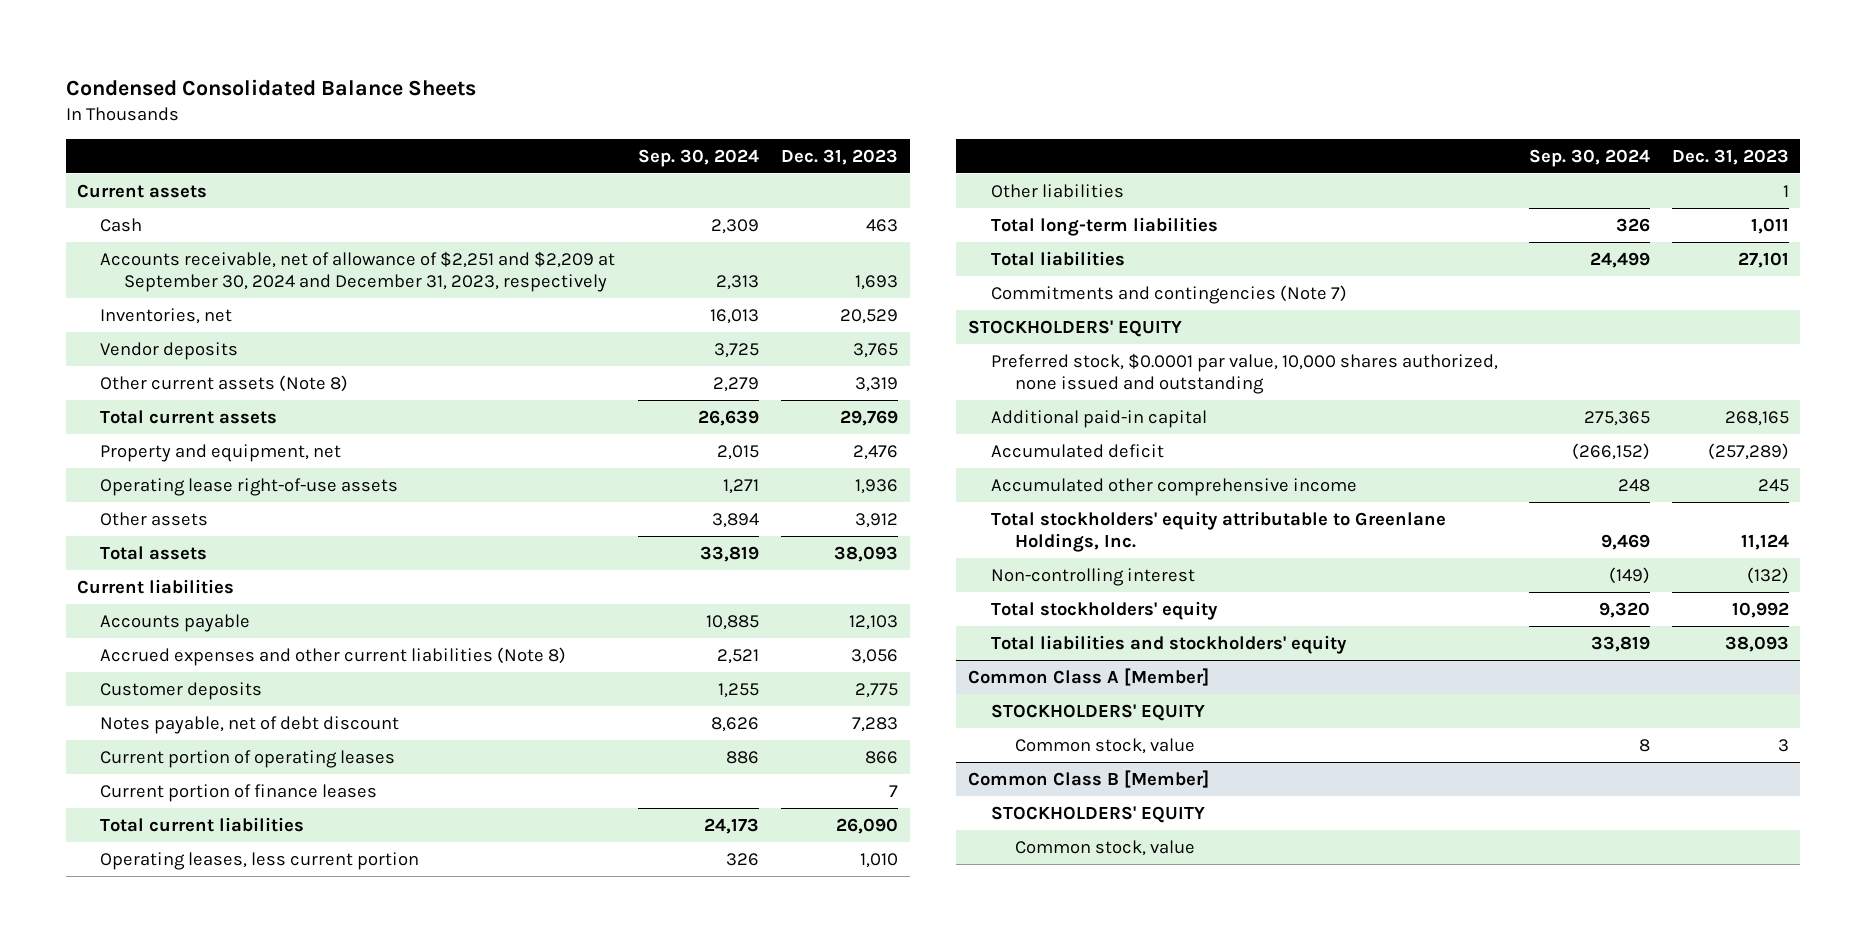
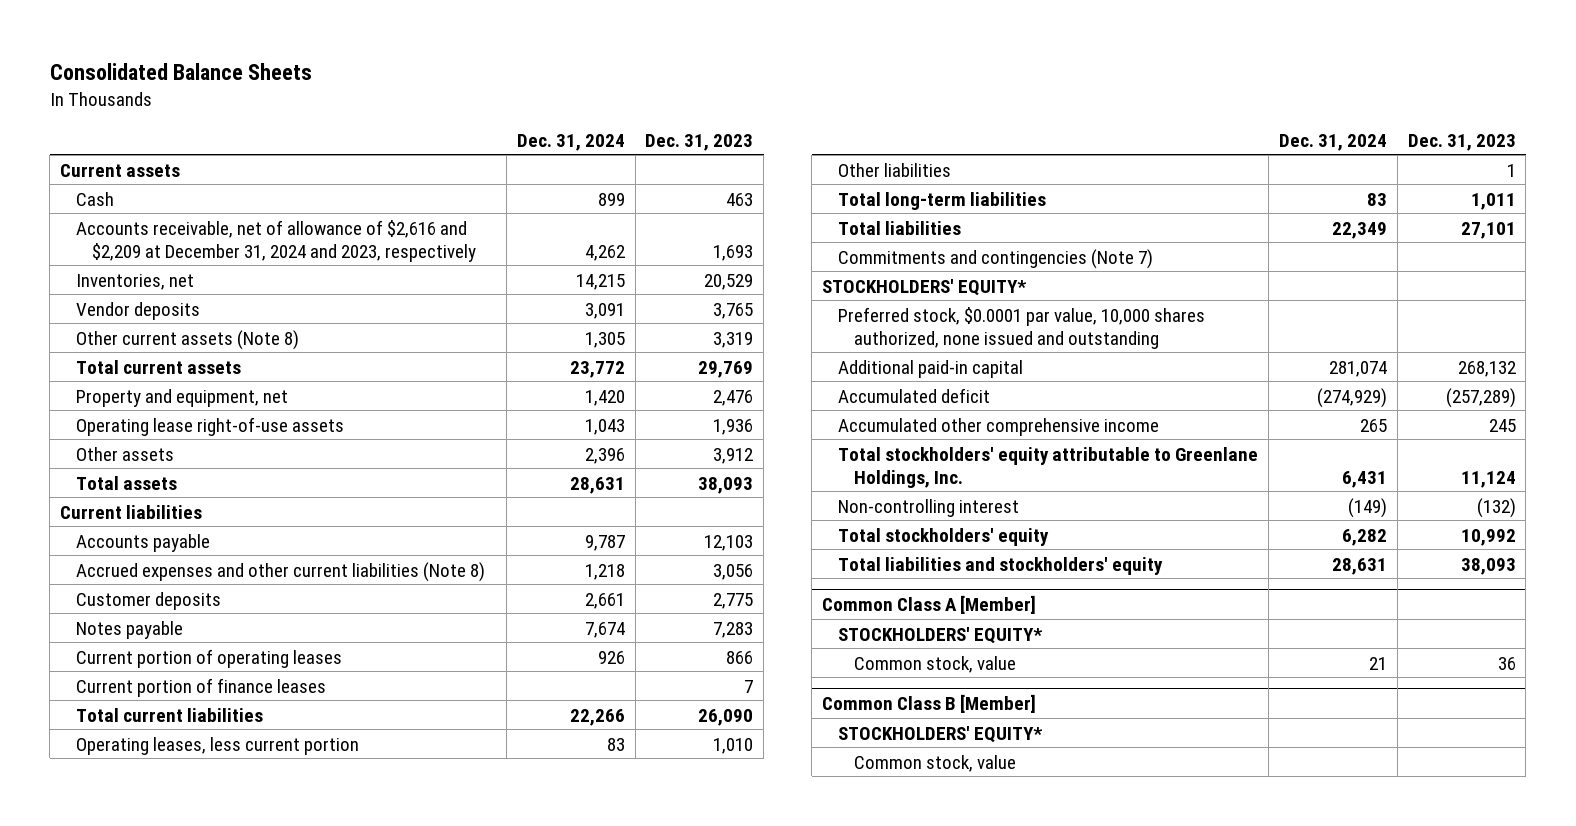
- Condensed Consolidated Balance Sheets
+ Consolidated Balance Sheets
- | Sep. 30, 2024 | Dec. 31, 2023
+ | Dec. 31, 2024 | Dec. 31, 2023
- Accounts receivable, net of allowance of $2,251 and $2,209 at September 30, 2024 and December 31, 2023, respectively | 2,313 | 1,693
+ Accounts receivable, net of allowance of $2,616 and $2,209 at December 31, 2024 and 2023, respectively | 4,262 | 1,693
- Notes payable, net of debt discount | 8,626 | 7,283
+ Notes payable | 7,674 | 7,283
- STOCKHOLDERS' EQUITY
+ STOCKHOLDERS' EQUITY*
- Additional paid-in capital | 275,365 | 268,165
+ Additional paid-in capital | 281,074 | 268,132
@ Common Class A [Member]
- STOCKHOLDERS' EQUITY
- Common stock, value | 8 | 3
+ STOCKHOLDERS' EQUITY*
+ Common stock, value | 21 | 36
@ Common Class B [Member]
- STOCKHOLDERS' EQUITY
+ STOCKHOLDERS' EQUITY*

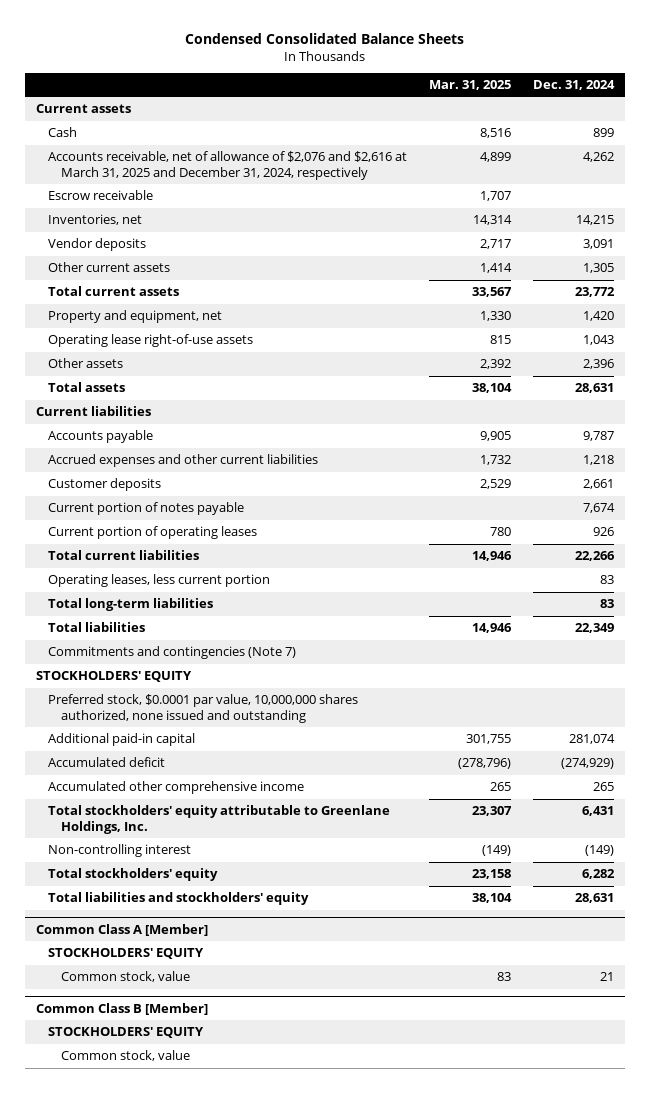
- Consolidated Balance Sheets
+ Condensed Consolidated Balance Sheets
- | Dec. 31, 2024 | Dec. 31, 2023
+ | Mar. 31, 2025 | Dec. 31, 2024
- Accounts receivable, net of allowance of $2,616 and $2,209 at December 31, 2024 and 2023, respectively | 4,262 | 1,693
+ Accounts receivable, net of allowance of $2,076 and $2,616 at March 31, 2025 and December 31, 2024, respectively | 4,899 | 4,262
+ Escrow receivable | 1,707 |
- Other current assets (Note 8) | 1,305 | 3,319
+ Other current assets | 1,414 | 1,305
- Accrued expenses and other current liabilities (Note 8) | 1,218 | 3,056
+ Accrued expenses and other current liabilities | 1,732 | 1,218
- Notes payable | 7,674 | 7,283
+ Current portion of notes payable | | 7,674
- Current portion of finance leases | | 7
- Other liabilities | | 1
- STOCKHOLDERS' EQUITY*
- Preferred stock, $0.0001 par value, 10,000 shares authorized, none issued and outstanding
+ STOCKHOLDERS' EQUITY
+ Preferred stock, $0.0001 par value, 10,000,000 shares authorized, none issued and outstanding
@ Common Class A [Member]
- STOCKHOLDERS' EQUITY*
+ STOCKHOLDERS' EQUITY
@ Common Class B [Member]
- STOCKHOLDERS' EQUITY*
+ STOCKHOLDERS' EQUITY

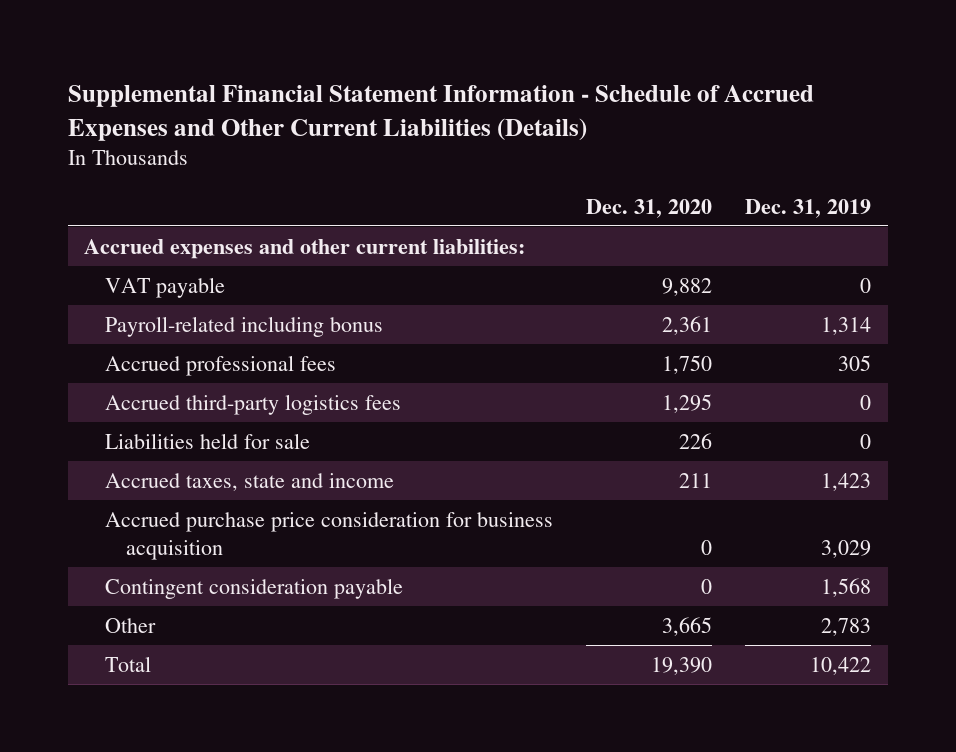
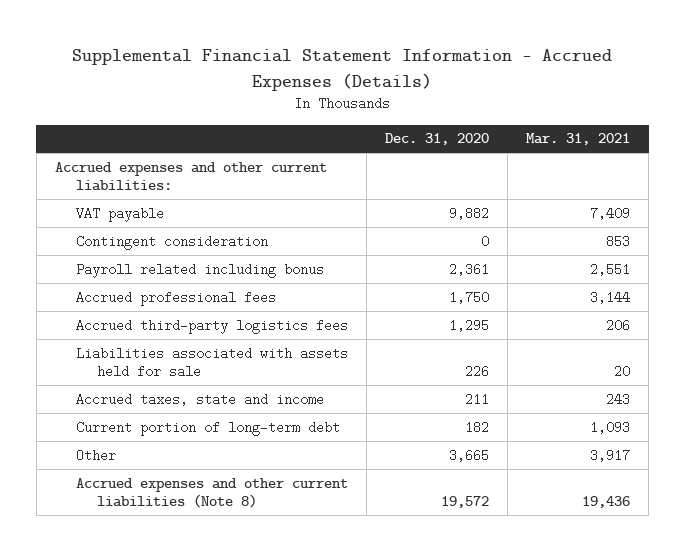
- Supplemental Financial Statement Information - Schedule of Accrued Expenses and Other Current Liabilities (Details)
+ Supplemental Financial Statement Information - Accrued Expenses (Details)
- | Dec. 31, 2020 | Dec. 31, 2019
+ | Dec. 31, 2020 | Mar. 31, 2021
- Payroll-related including bonus | 2,361 | 1,314
+ Contingent consideration | 0 | 853
+ Payroll related including bonus | 2,361 | 2,551
- Liabilities held for sale | 226 | 0
+ Liabilities associated with assets held for sale | 226 | 20
- Accrued purchase price consideration for business acquisition | 0 | 3,029
- Contingent consideration payable | 0 | 1,568
+ Current portion of long-term debt | 182 | 1,093
- Total | 19,390 | 10,422
+ Accrued expenses and other current liabilities (Note 8) | 19,572 | 19,436

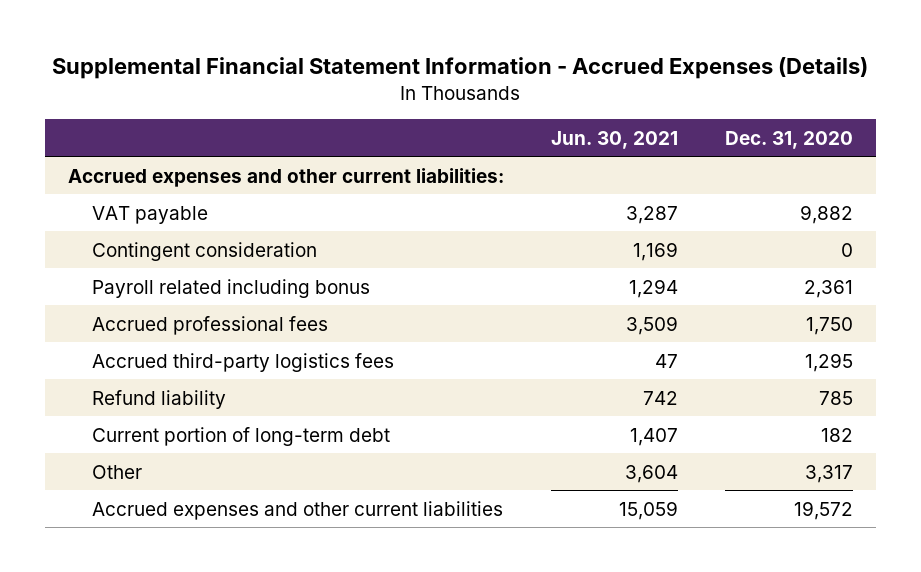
- | Dec. 31, 2020 | Mar. 31, 2021
+ | Jun. 30, 2021 | Dec. 31, 2020
- Liabilities associated with assets held for sale | 226 | 20
- Accrued taxes, state and income | 211 | 243
+ Refund liability | 742 | 785
- Other | 3,665 | 3,917
- Accrued expenses and other current liabilities (Note 8) | 19,572 | 19,436
+ Other | 3,604 | 3,317
+ Accrued expenses and other current liabilities | 15,059 | 19,572

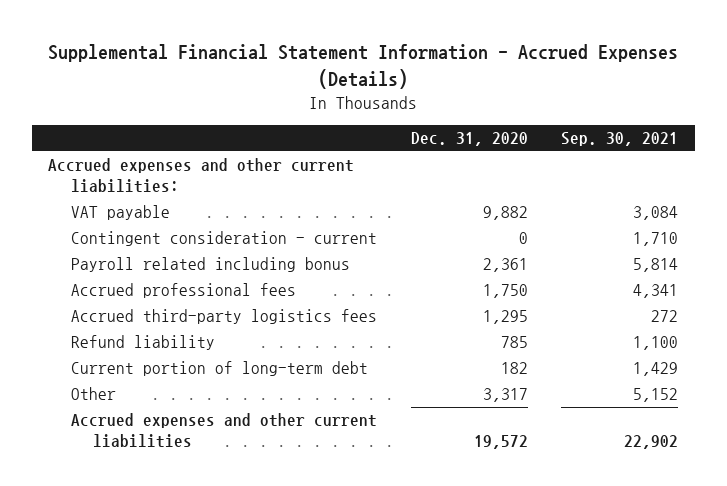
- | Jun. 30, 2021 | Dec. 31, 2020
+ | Dec. 31, 2020 | Sep. 30, 2021
- Contingent consideration | 1,169 | 0
+ Contingent consideration - current | 0 | 1,710

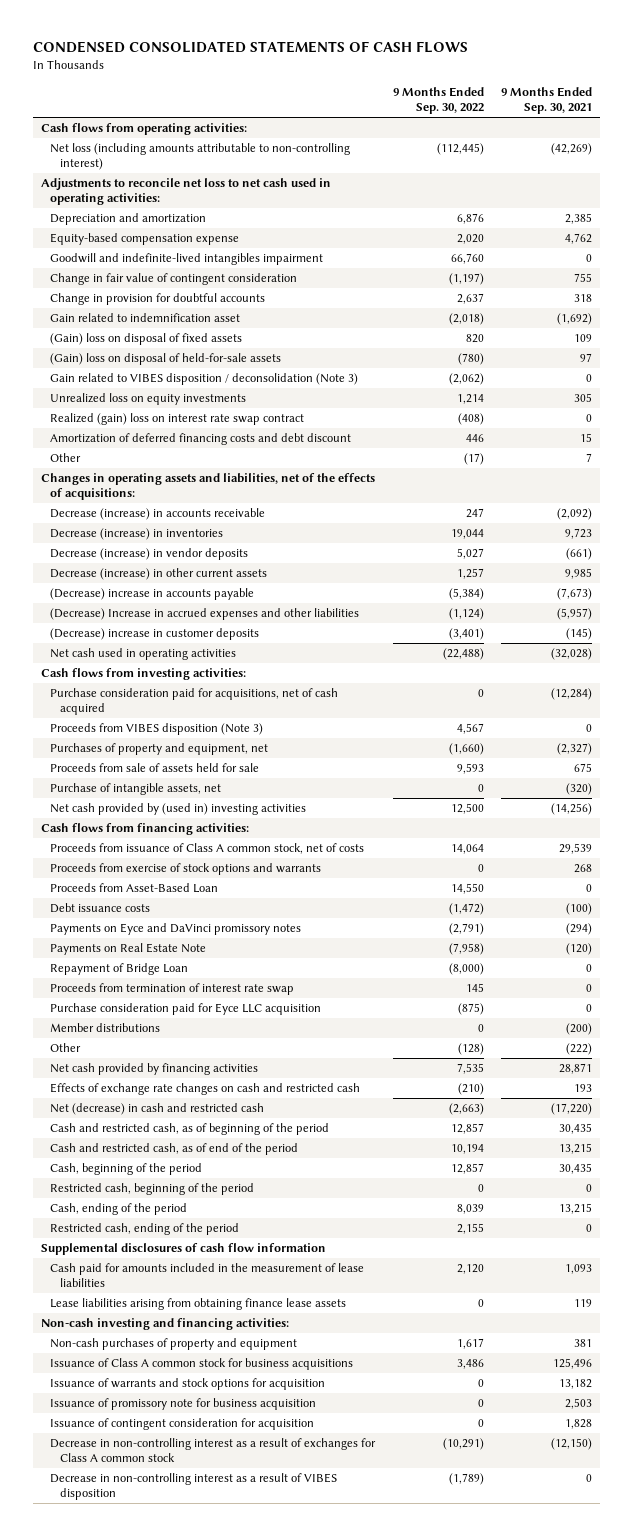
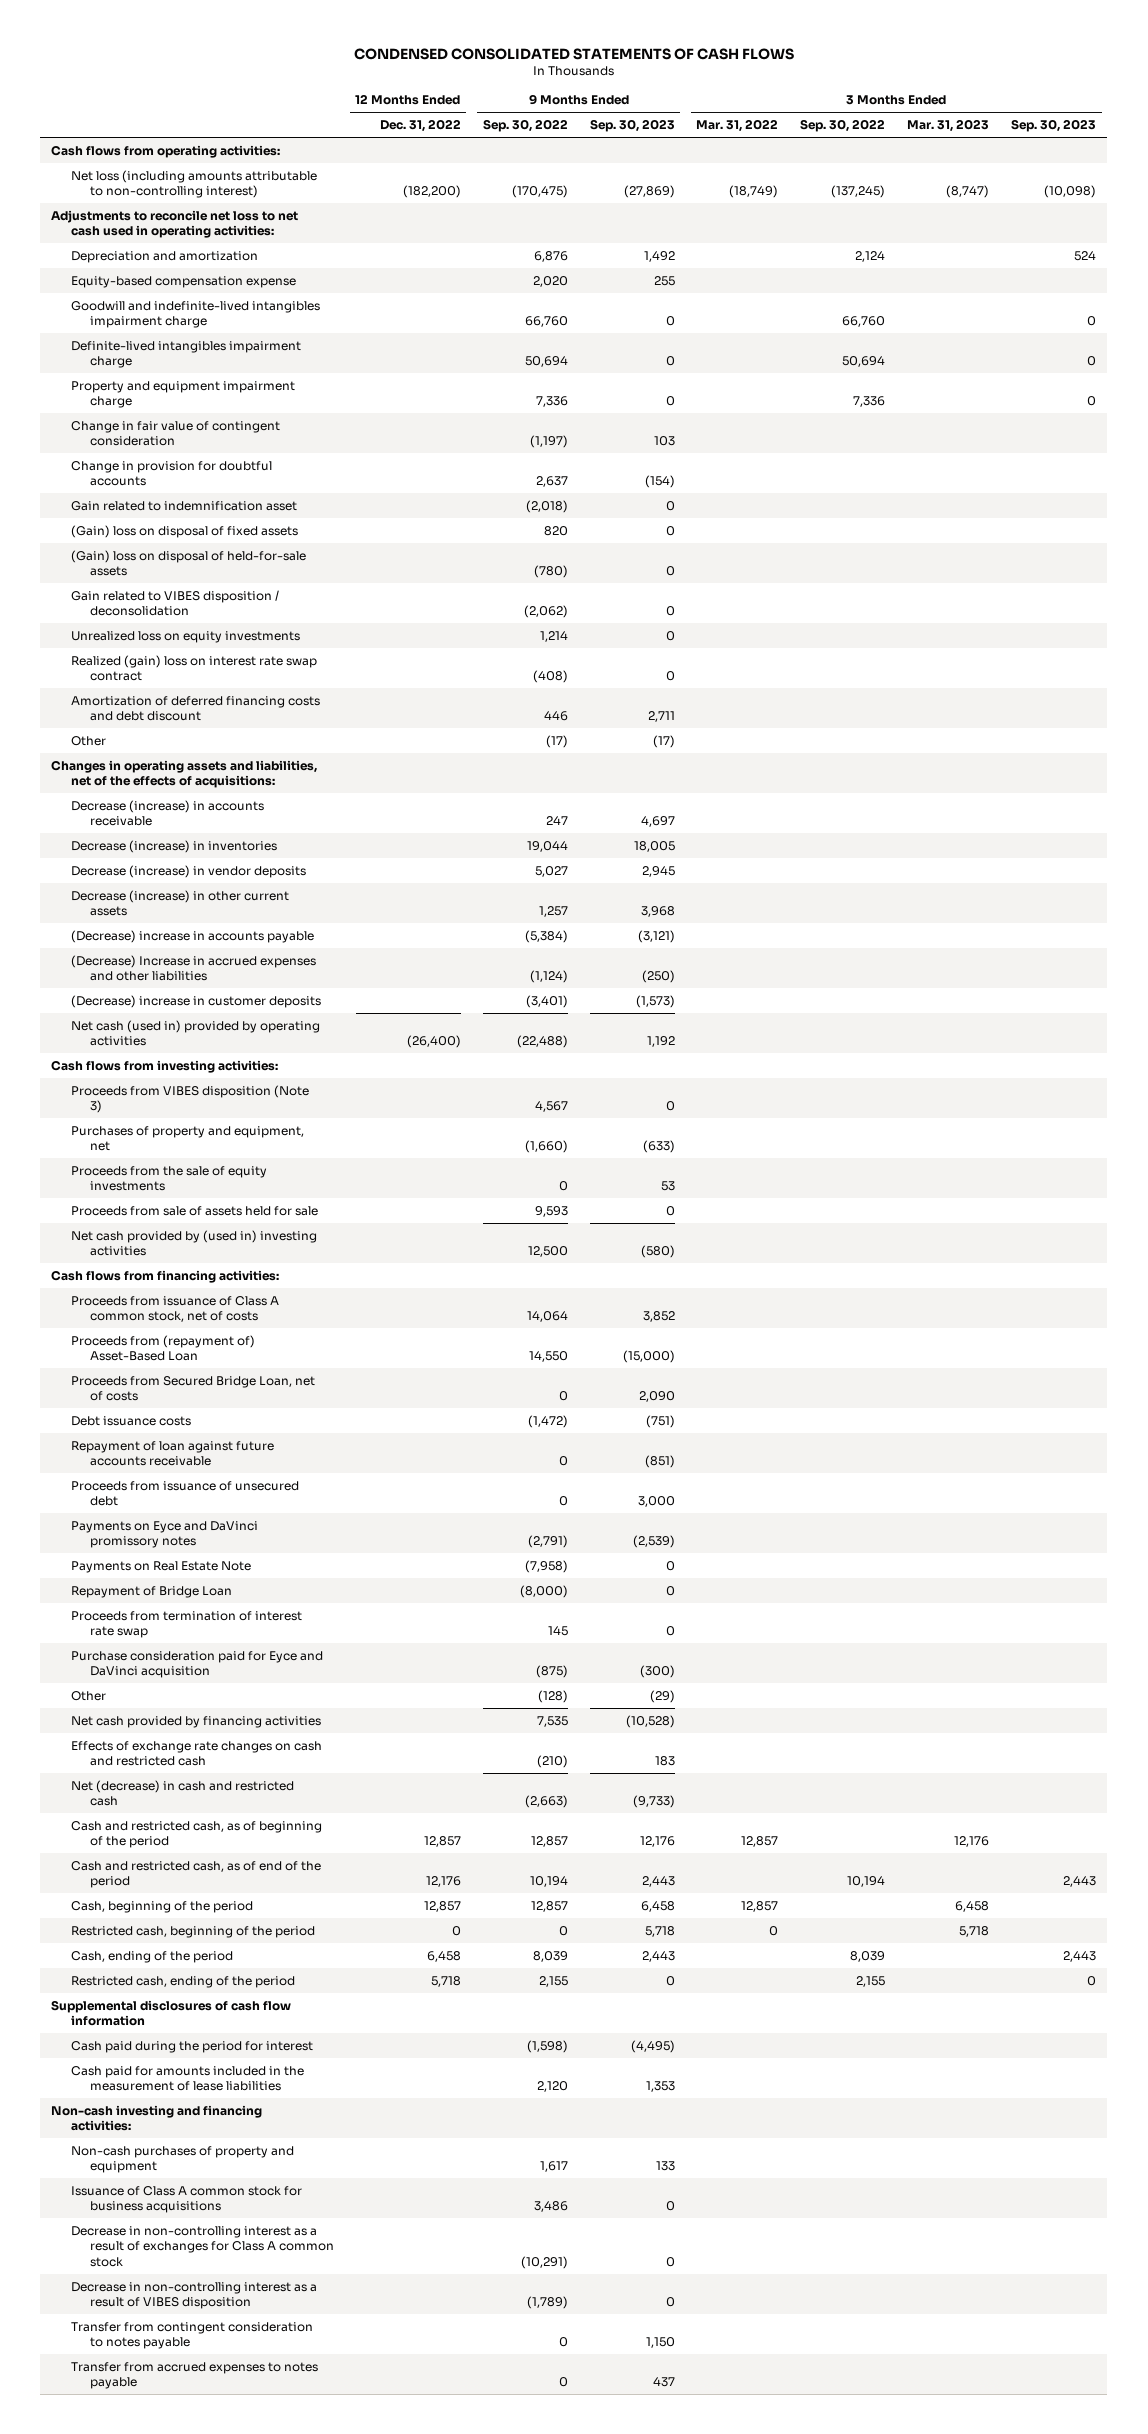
- | 9 Months Ended Sep. 30, 2022 | 9 Months Ended Sep. 30, 2021
+ | 12 Months Ended Dec. 31, 2022 | 9 Months Ended Sep. 30, 2022 | 9 Months Ended Sep. 30, 2023 | 3 Months Ended Mar. 31, 2022 | 3 Months Ended Sep. 30, 2022 | 3 Months Ended Mar. 31, 2023 | 3 Months Ended Sep. 30, 2023
- Net loss (including amounts attributable to non-controlling interest) | (112,445) | (42,269)
+ Net loss (including amounts attributable to non-controlling interest) | (182,200) | (170,475) | (27,869) | (18,749) | (137,245) | (8,747) | (10,098)
- Goodwill and indefinite-lived intangibles impairment | 66,760 | 0
+ Goodwill and indefinite-lived intangibles impairment charge | | 66,760 | 0 | | 66,760 | | 0
+ Definite-lived intangibles impairment charge | | 50,694 | 0 | | 50,694 | | 0
+ Property and equipment impairment charge | | 7,336 | 0 | | 7,336 | | 0
- Gain related to VIBES disposition / deconsolidation (Note 3) | (2,062) | 0
+ Gain related to VIBES disposition / deconsolidation | | (2,062) | 0 | | | |
- Net cash used in operating activities | (22,488) | (32,028)
+ Net cash (used in) provided by operating activities | (26,400) | (22,488) | 1,192 | | | |
- Purchase consideration paid for acquisitions, net of cash acquired | 0 | (12,284)
+ Proceeds from the sale of equity investments | | 0 | 53 | | | |
- Purchase of intangible assets, net | 0 | (320)
- Proceeds from exercise of stock options and warrants | 0 | 268
- Proceeds from Asset-Based Loan | 14,550 | 0
+ Proceeds from (repayment of) Asset-Based Loan | | 14,550 | (15,000) | | | |
+ Proceeds from Secured Bridge Loan, net of costs | | 0 | 2,090 | | | |
+ Repayment of loan against future accounts receivable | | 0 | (851) | | | |
+ Proceeds from issuance of unsecured debt | | 0 | 3,000 | | | |
- Purchase consideration paid for Eyce LLC acquisition | (875) | 0
- Member distributions | 0 | (200)
+ Purchase consideration paid for Eyce and DaVinci acquisition | | (875) | (300) | | | |
+ Cash paid during the period for interest | | (1,598) | (4,495) | | | |
- Lease liabilities arising from obtaining finance lease assets | 0 | 119
- Issuance of warrants and stock options for acquisition | 0 | 13,182
- Issuance of promissory note for business acquisition | 0 | 2,503
- Issuance of contingent consideration for acquisition | 0 | 1,828
+ Transfer from contingent consideration to notes payable | | 0 | 1,150 | | | |
+ Transfer from accrued expenses to notes payable | | 0 | 437 | | | |

